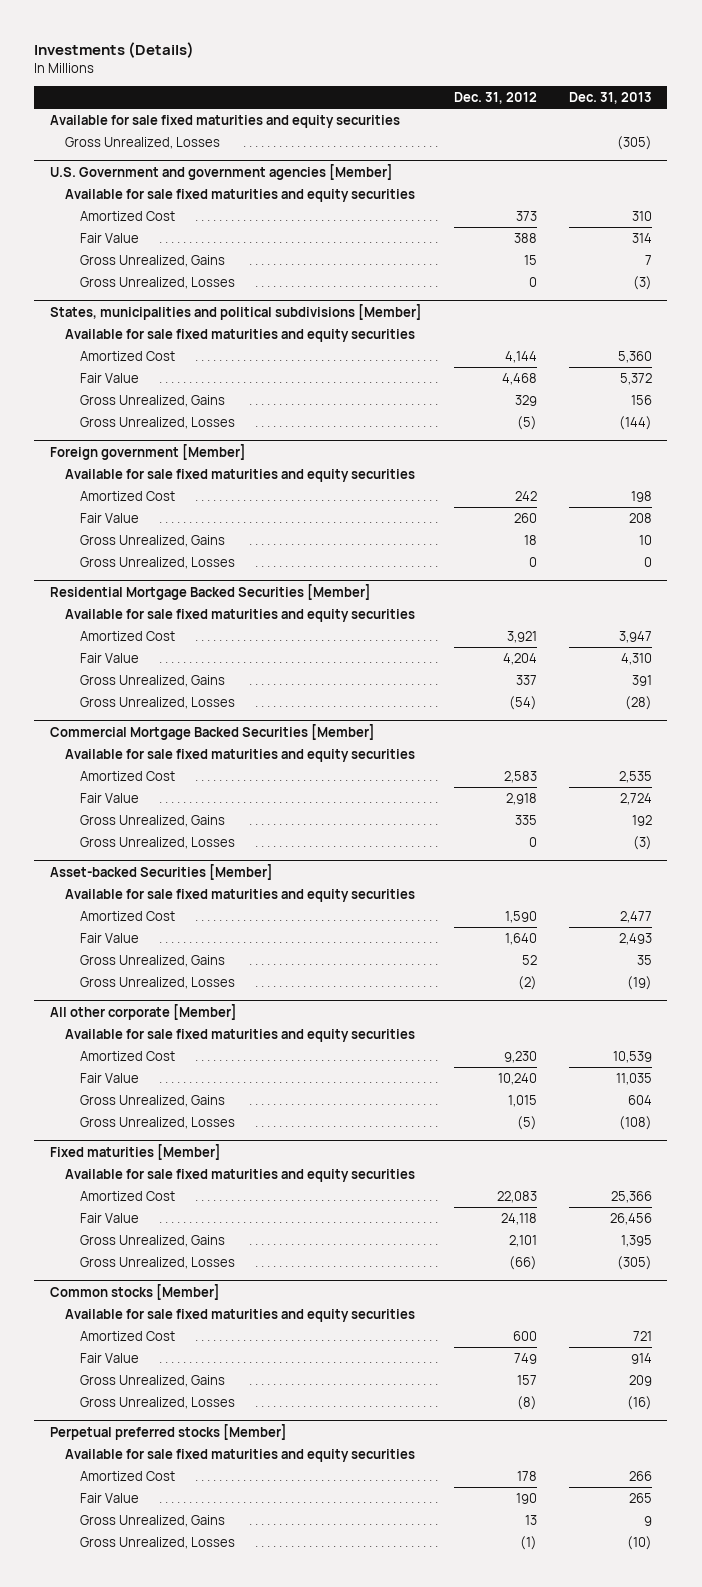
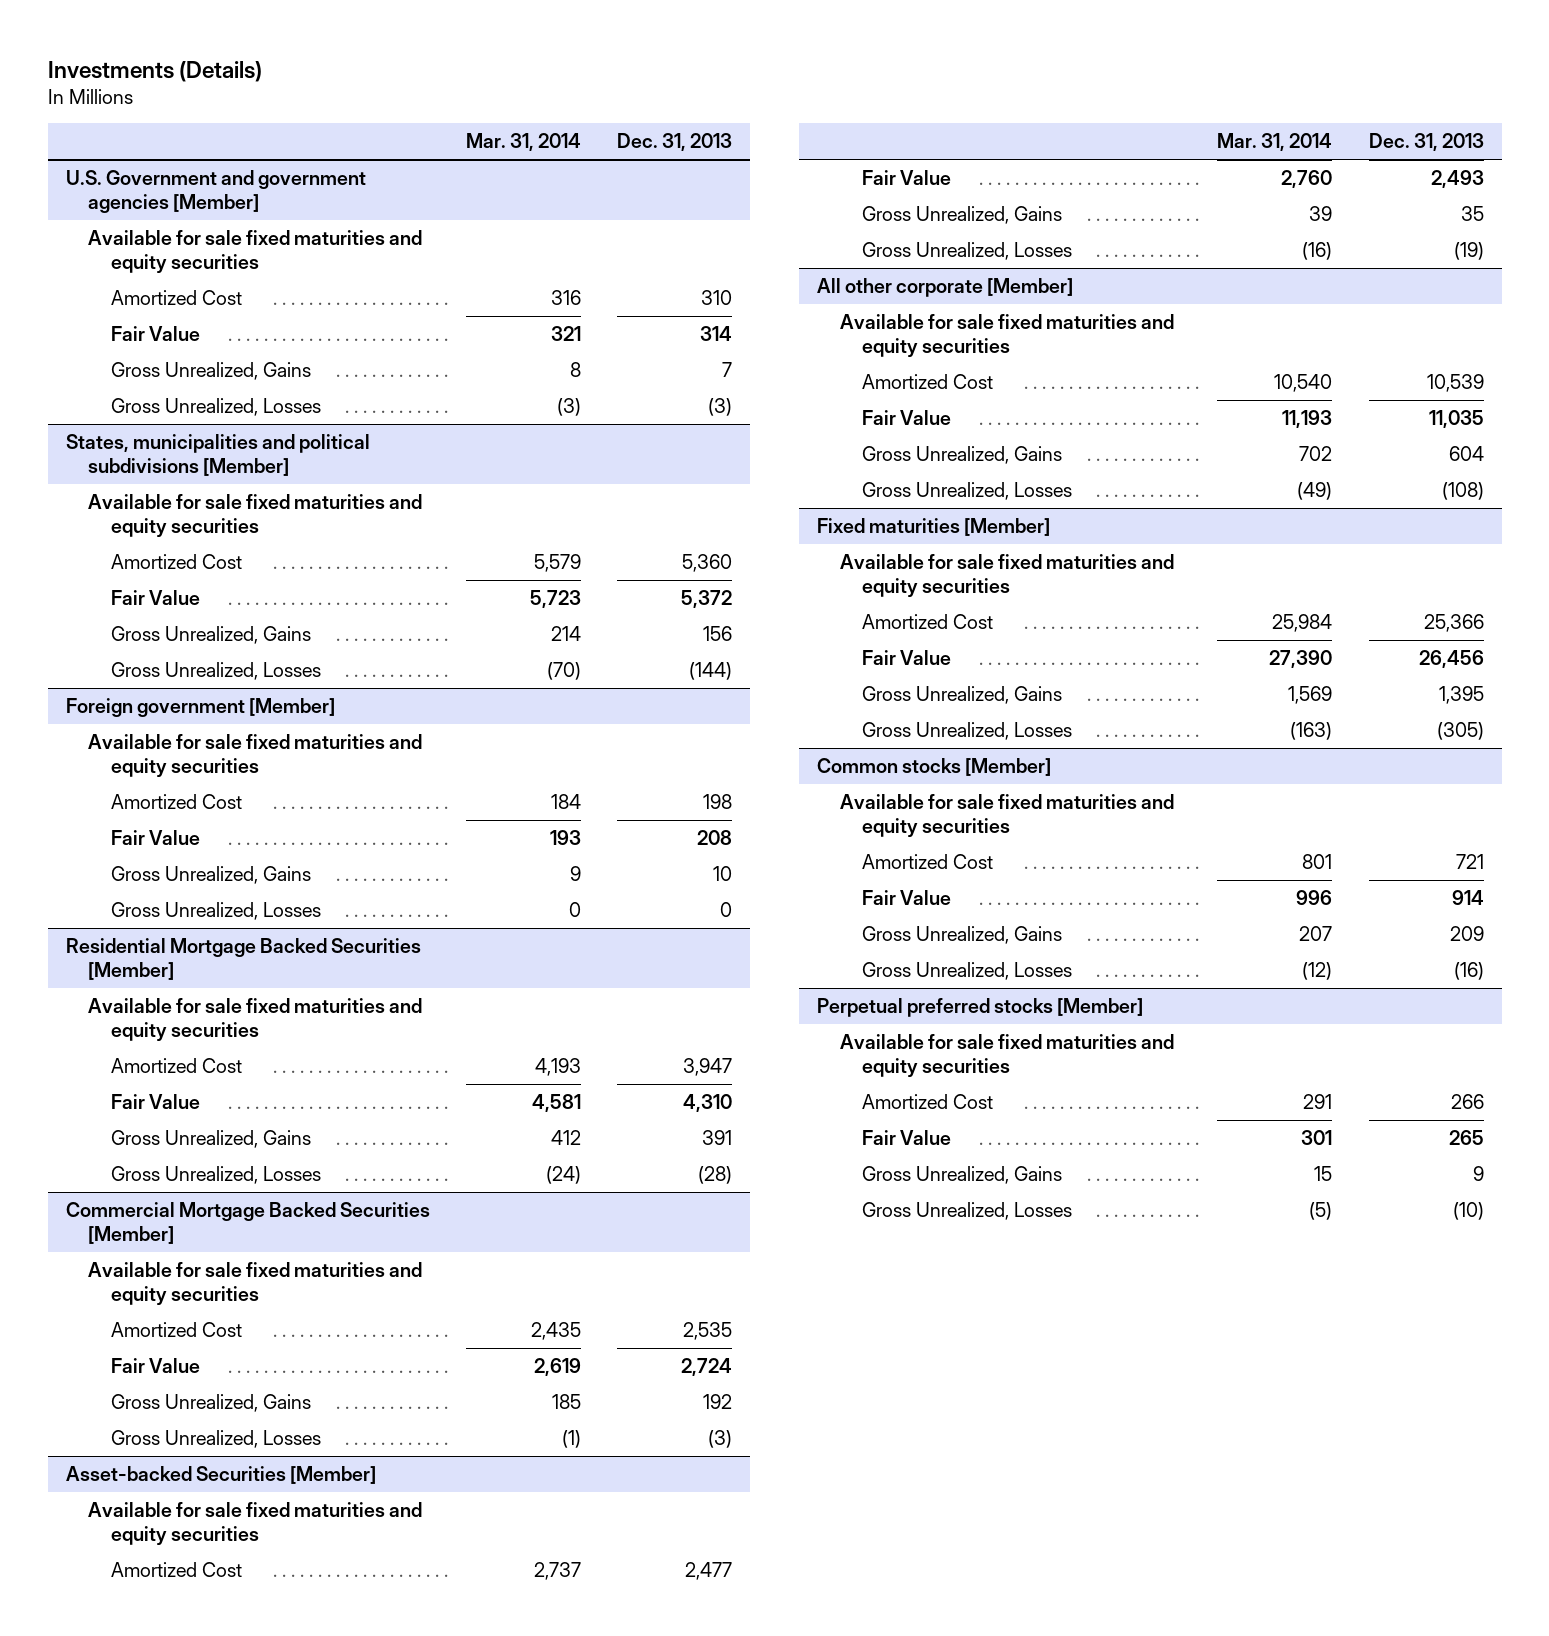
- | Dec. 31, 2012 | Dec. 31, 2013
+ | Mar. 31, 2014 | Dec. 31, 2013
- Available for sale fixed maturities and equity securities
- Gross Unrealized, Losses | | (305)

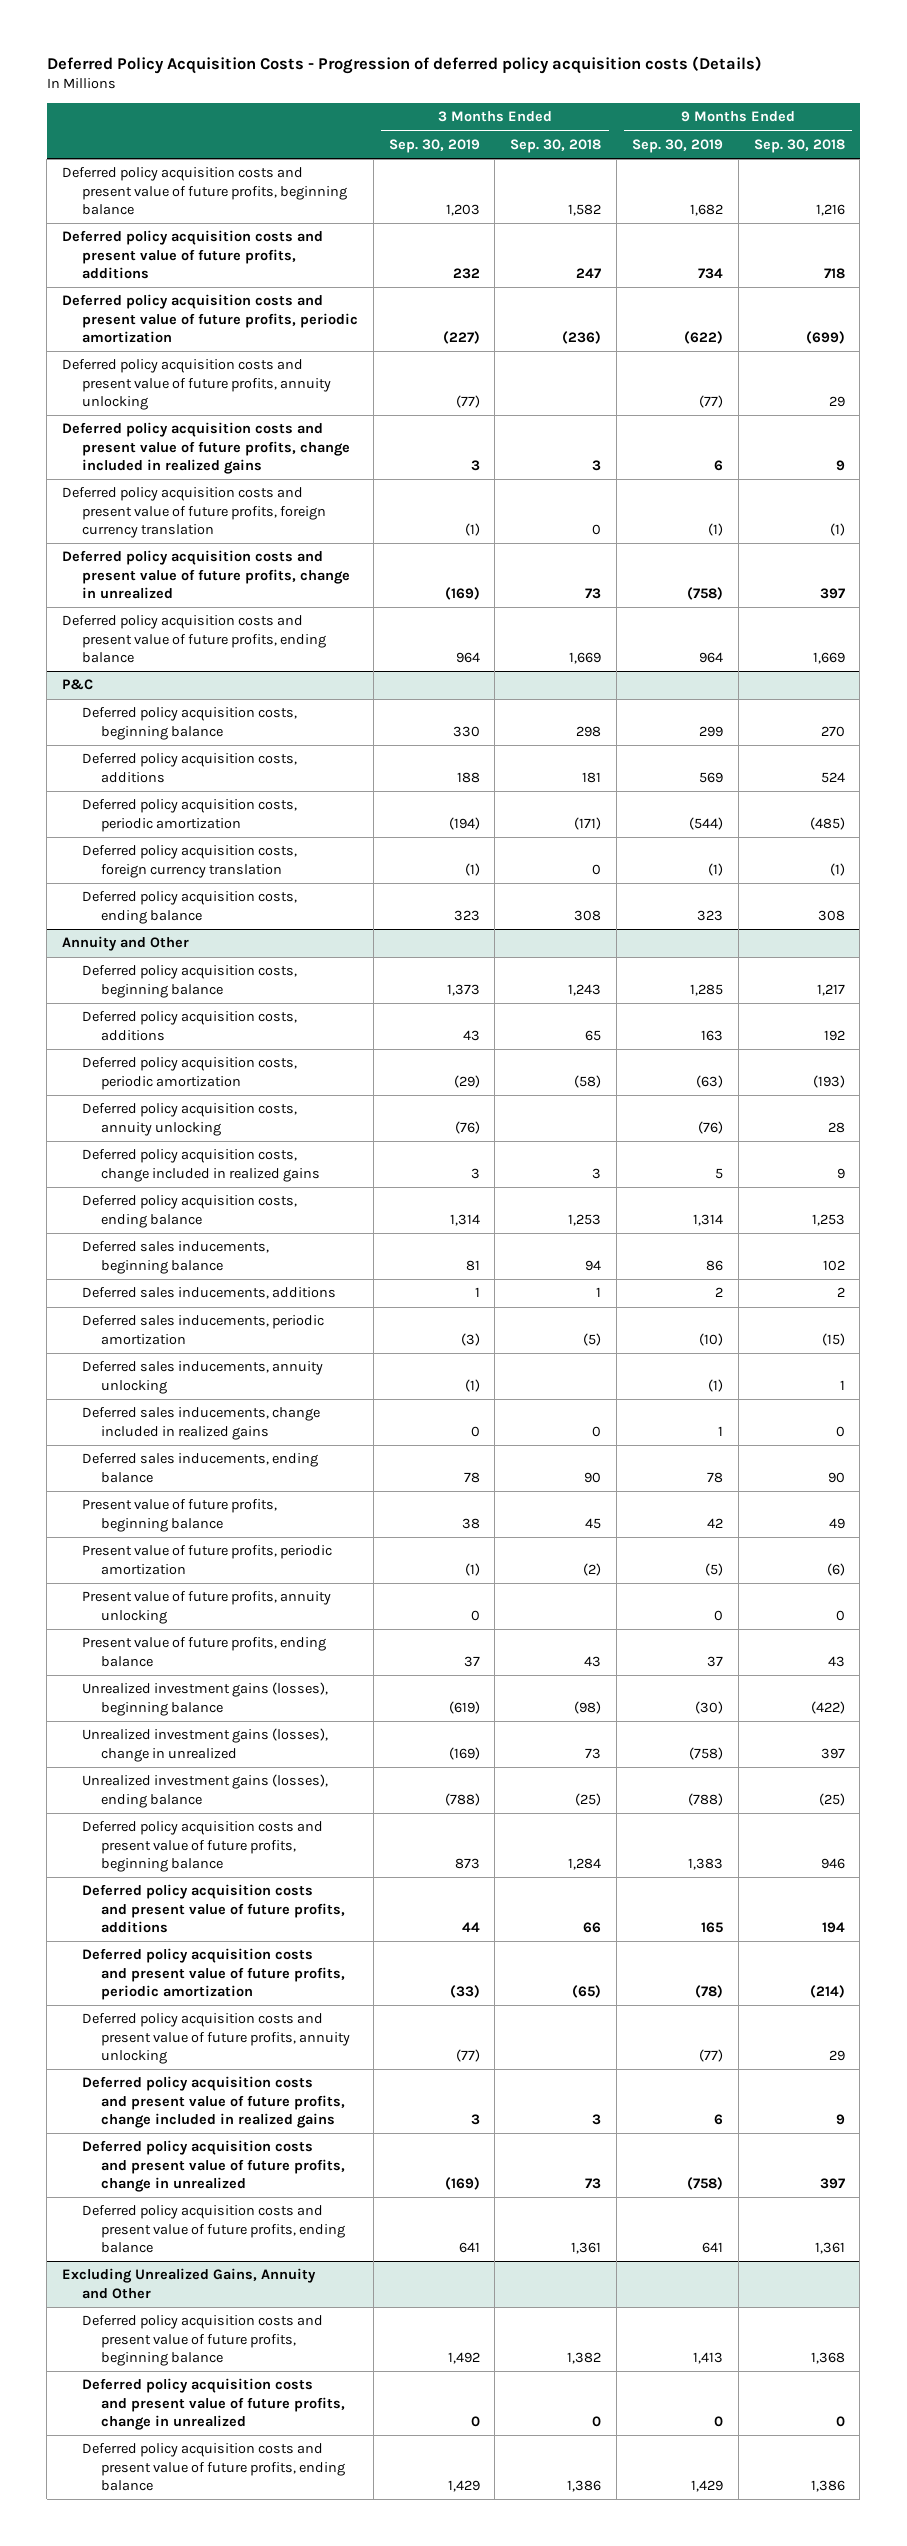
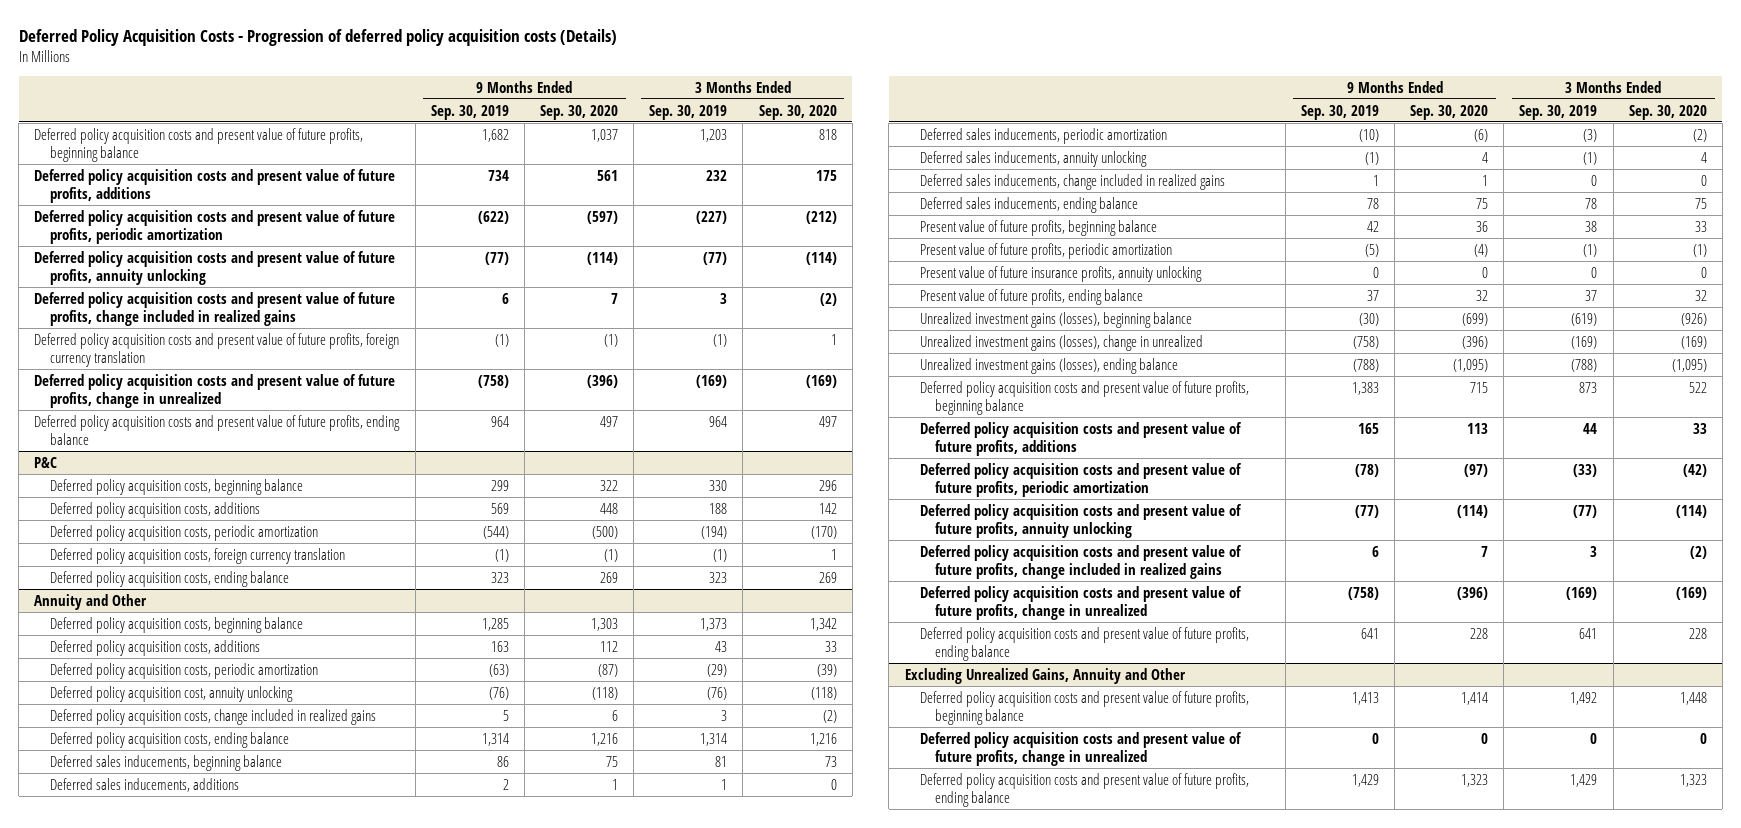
- | 3 Months Ended Sep. 30, 2019 | 3 Months Ended Sep. 30, 2018 | 9 Months Ended Sep. 30, 2019 | 9 Months Ended Sep. 30, 2018
+ | 9 Months Ended Sep. 30, 2019 | 9 Months Ended Sep. 30, 2020 | 3 Months Ended Sep. 30, 2019 | 3 Months Ended Sep. 30, 2020
@ Annuity and Other
- Deferred policy acquisition costs, annuity unlocking | (76) | | (76) | 28
+ Deferred policy acquisition cost, annuity unlocking | (76) | (118) | (76) | (118)
- Present value of future profits, annuity unlocking | 0 | | 0 | 0
+ Present value of future insurance profits, annuity unlocking | 0 | 0 | 0 | 0

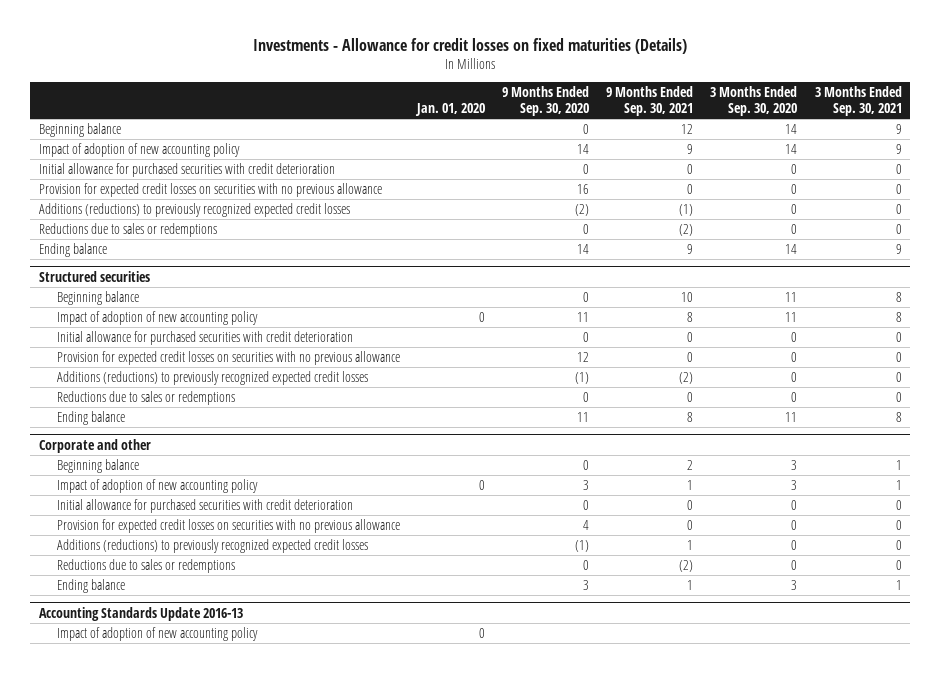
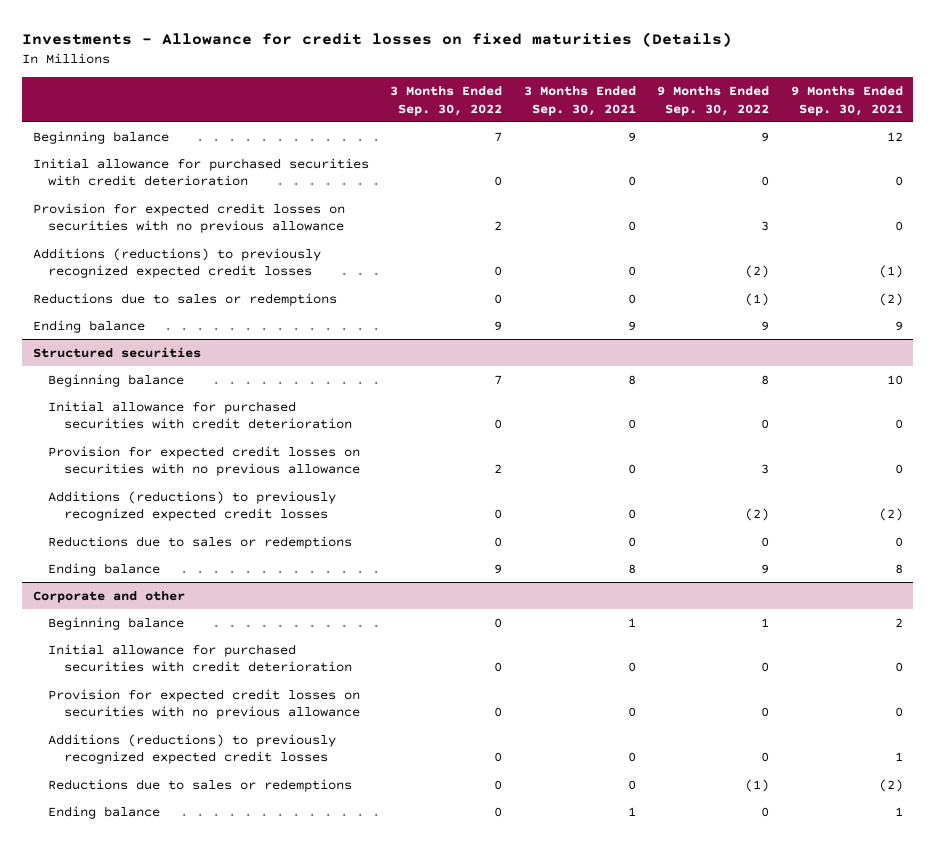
- | Jan. 01, 2020 | 9 Months Ended Sep. 30, 2020 | 9 Months Ended Sep. 30, 2021 | 3 Months Ended Sep. 30, 2020 | 3 Months Ended Sep. 30, 2021
+ | 3 Months Ended Sep. 30, 2022 | 3 Months Ended Sep. 30, 2021 | 9 Months Ended Sep. 30, 2022 | 9 Months Ended Sep. 30, 2021
- Impact of adoption of new accounting policy | | 14 | 9 | 14 | 9
@ Structured securities
- Impact of adoption of new accounting policy | 0 | 11 | 8 | 11 | 8
@ Corporate and other
- Impact of adoption of new accounting policy | 0 | 3 | 1 | 3 | 1
- Accounting Standards Update 2016-13
- Impact of adoption of new accounting policy | 0 | | | |

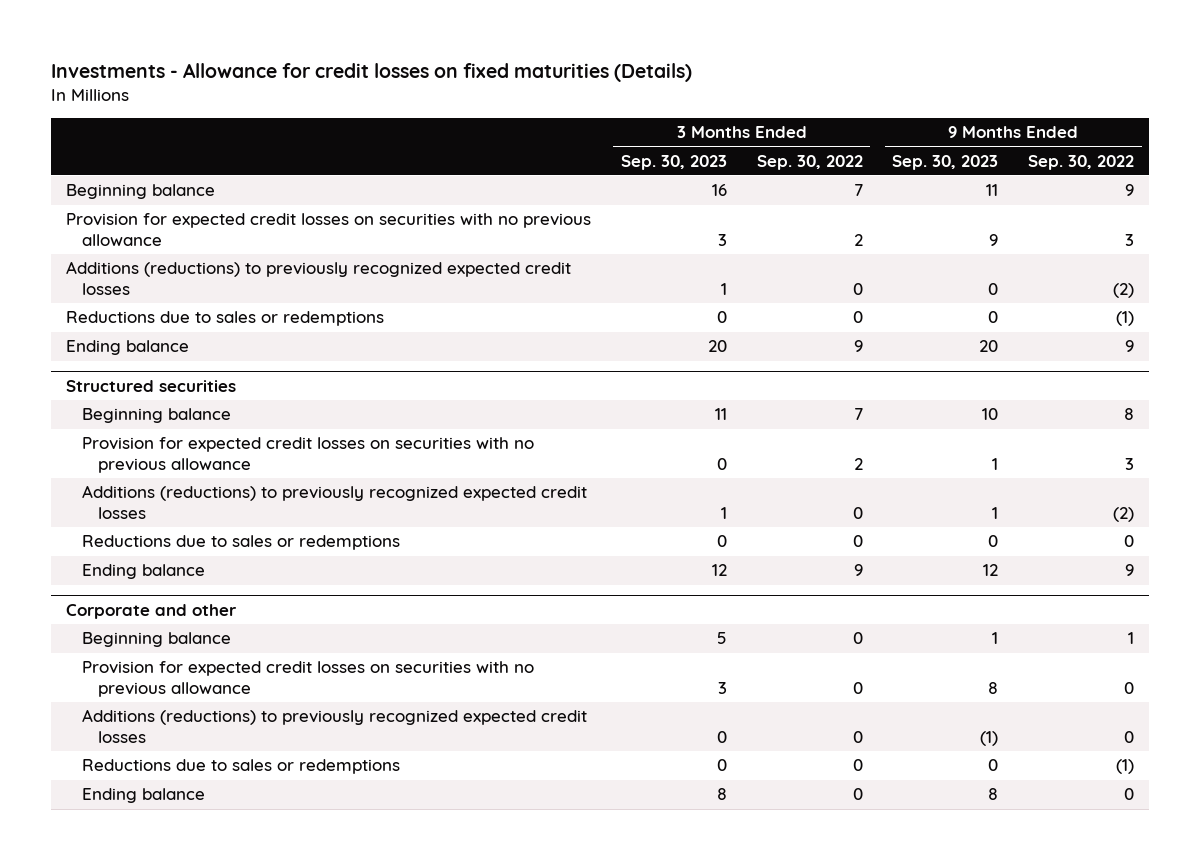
- | 3 Months Ended Sep. 30, 2022 | 3 Months Ended Sep. 30, 2021 | 9 Months Ended Sep. 30, 2022 | 9 Months Ended Sep. 30, 2021
+ | 3 Months Ended Sep. 30, 2023 | 3 Months Ended Sep. 30, 2022 | 9 Months Ended Sep. 30, 2023 | 9 Months Ended Sep. 30, 2022
- Initial allowance for purchased securities with credit deterioration | 0 | 0 | 0 | 0
@ Structured securities
- Initial allowance for purchased securities with credit deterioration | 0 | 0 | 0 | 0
@ Corporate and other
- Initial allowance for purchased securities with credit deterioration | 0 | 0 | 0 | 0

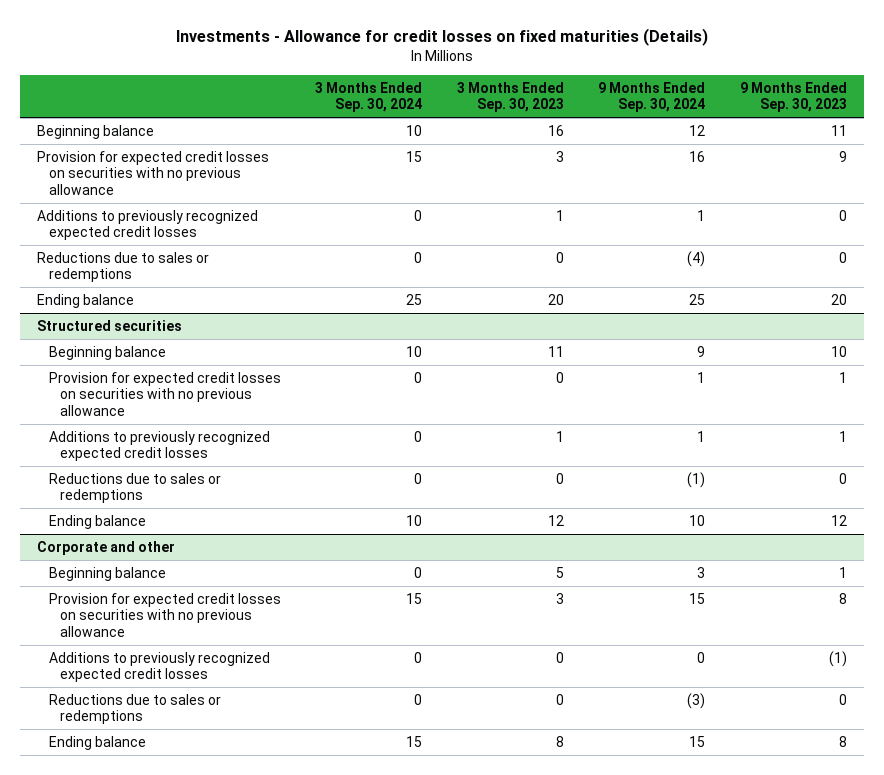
- | 3 Months Ended Sep. 30, 2023 | 3 Months Ended Sep. 30, 2022 | 9 Months Ended Sep. 30, 2023 | 9 Months Ended Sep. 30, 2022
+ | 3 Months Ended Sep. 30, 2024 | 3 Months Ended Sep. 30, 2023 | 9 Months Ended Sep. 30, 2024 | 9 Months Ended Sep. 30, 2023
- Additions (reductions) to previously recognized expected credit losses | 1 | 0 | 0 | (2)
+ Additions to previously recognized expected credit losses | 0 | 1 | 1 | 0
@ Structured securities
- Additions (reductions) to previously recognized expected credit losses | 1 | 0 | 1 | (2)
+ Additions to previously recognized expected credit losses | 0 | 1 | 1 | 1
@ Corporate and other
- Additions (reductions) to previously recognized expected credit losses | 0 | 0 | (1) | 0
+ Additions to previously recognized expected credit losses | 0 | 0 | 0 | (1)

